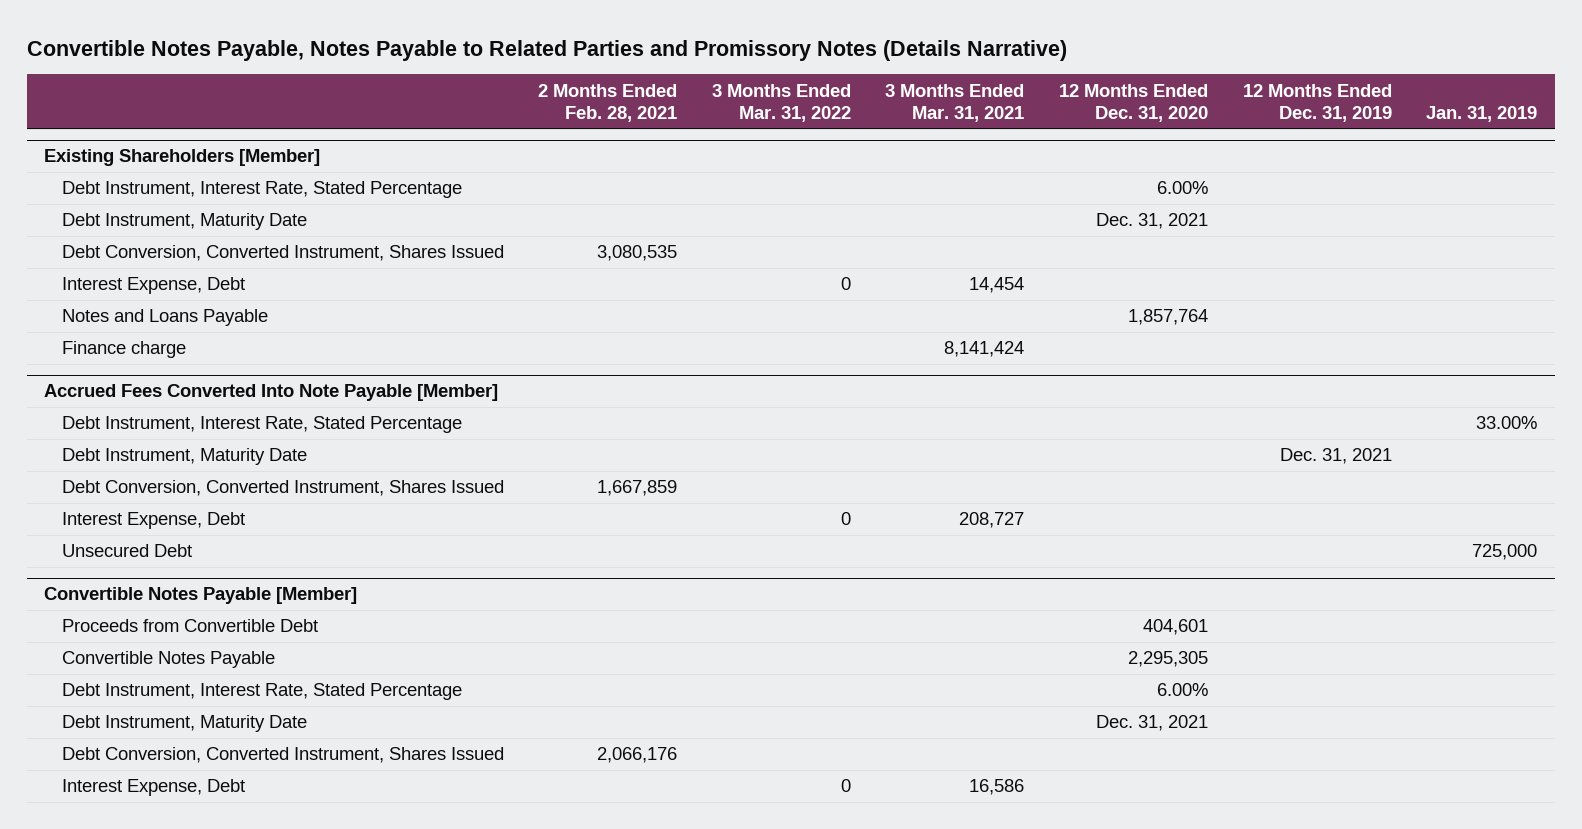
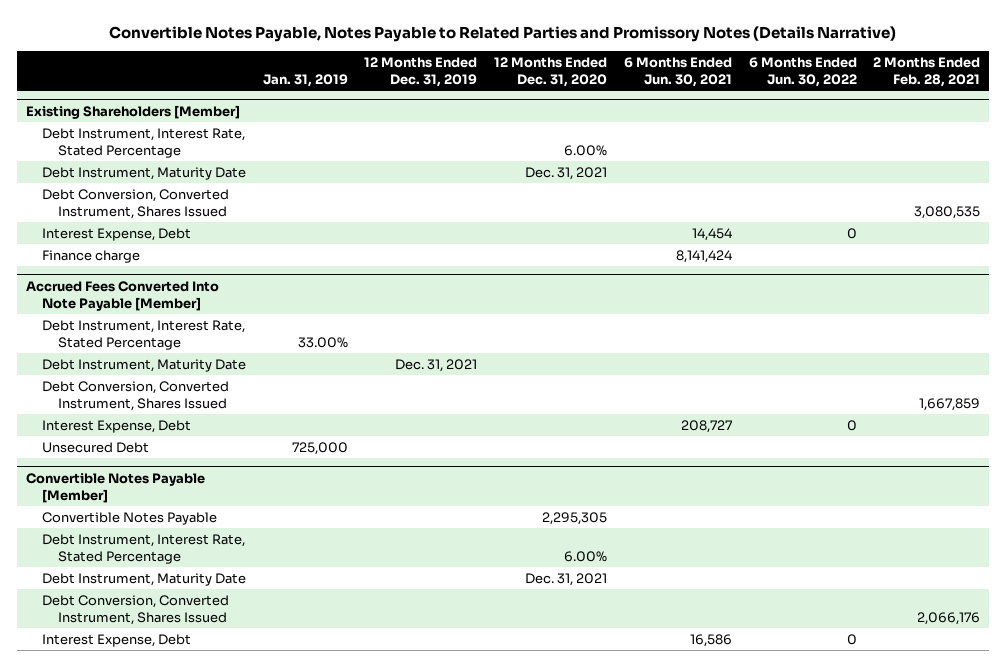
- | 2 Months Ended Feb. 28, 2021 | 3 Months Ended Mar. 31, 2022 | 3 Months Ended Mar. 31, 2021 | 12 Months Ended Dec. 31, 2020 | 12 Months Ended Dec. 31, 2019 | Jan. 31, 2019
+ | Jan. 31, 2019 | 12 Months Ended Dec. 31, 2019 | 12 Months Ended Dec. 31, 2020 | 6 Months Ended Jun. 30, 2021 | 6 Months Ended Jun. 30, 2022 | 2 Months Ended Feb. 28, 2021
@ Existing Shareholders [Member]
- Notes and Loans Payable | | | | 1,857,764 | |
@ Convertible Notes Payable [Member]
- Proceeds from Convertible Debt | | | | 404,601 | |

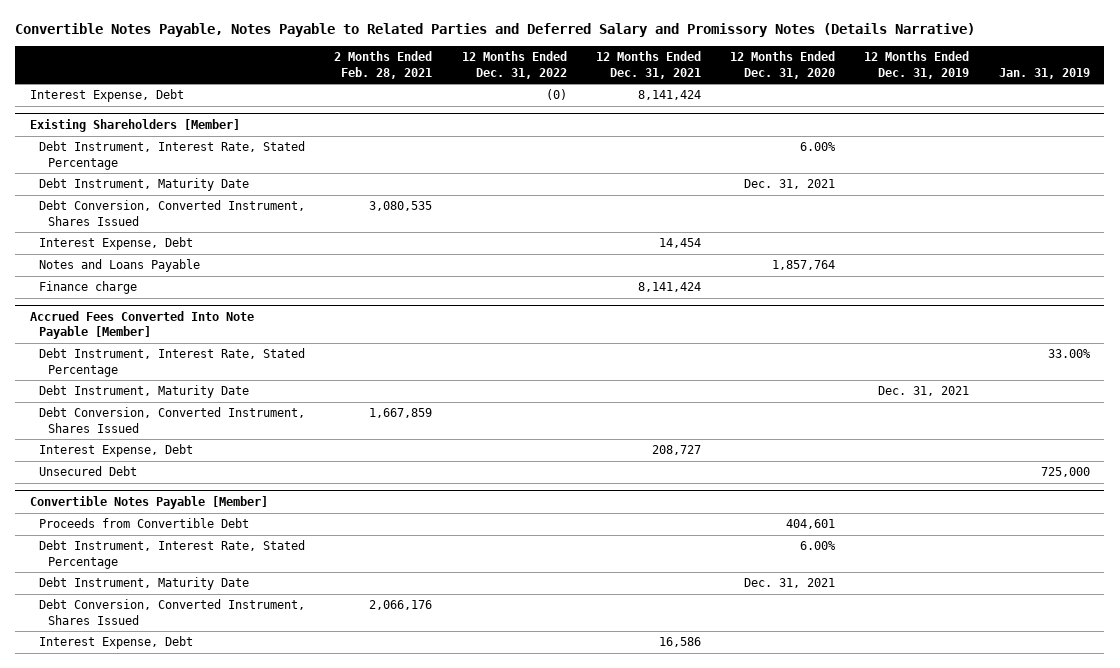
- Convertible Notes Payable, Notes Payable to Related Parties and Promissory Notes (Details Narrative)
+ Convertible Notes Payable, Notes Payable to Related Parties and Deferred Salary and Promissory Notes (Details Narrative)
- | Jan. 31, 2019 | 12 Months Ended Dec. 31, 2019 | 12 Months Ended Dec. 31, 2020 | 6 Months Ended Jun. 30, 2021 | 6 Months Ended Jun. 30, 2022 | 2 Months Ended Feb. 28, 2021
+ | 2 Months Ended Feb. 28, 2021 | 12 Months Ended Dec. 31, 2022 | 12 Months Ended Dec. 31, 2021 | 12 Months Ended Dec. 31, 2020 | 12 Months Ended Dec. 31, 2019 | Jan. 31, 2019
+ Interest Expense, Debt | | (0) | 8,141,424 | | |
@ Existing Shareholders [Member]
+ Notes and Loans Payable | | | | 1,857,764 | |
@ Convertible Notes Payable [Member]
- Convertible Notes Payable | | | 2,295,305 | | |
+ Proceeds from Convertible Debt | | | | 404,601 | |

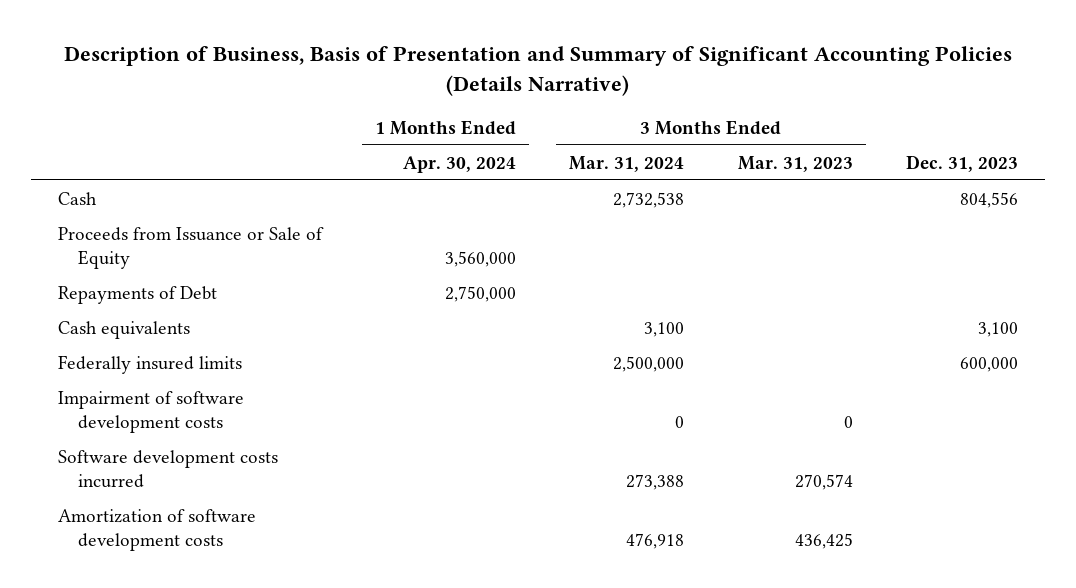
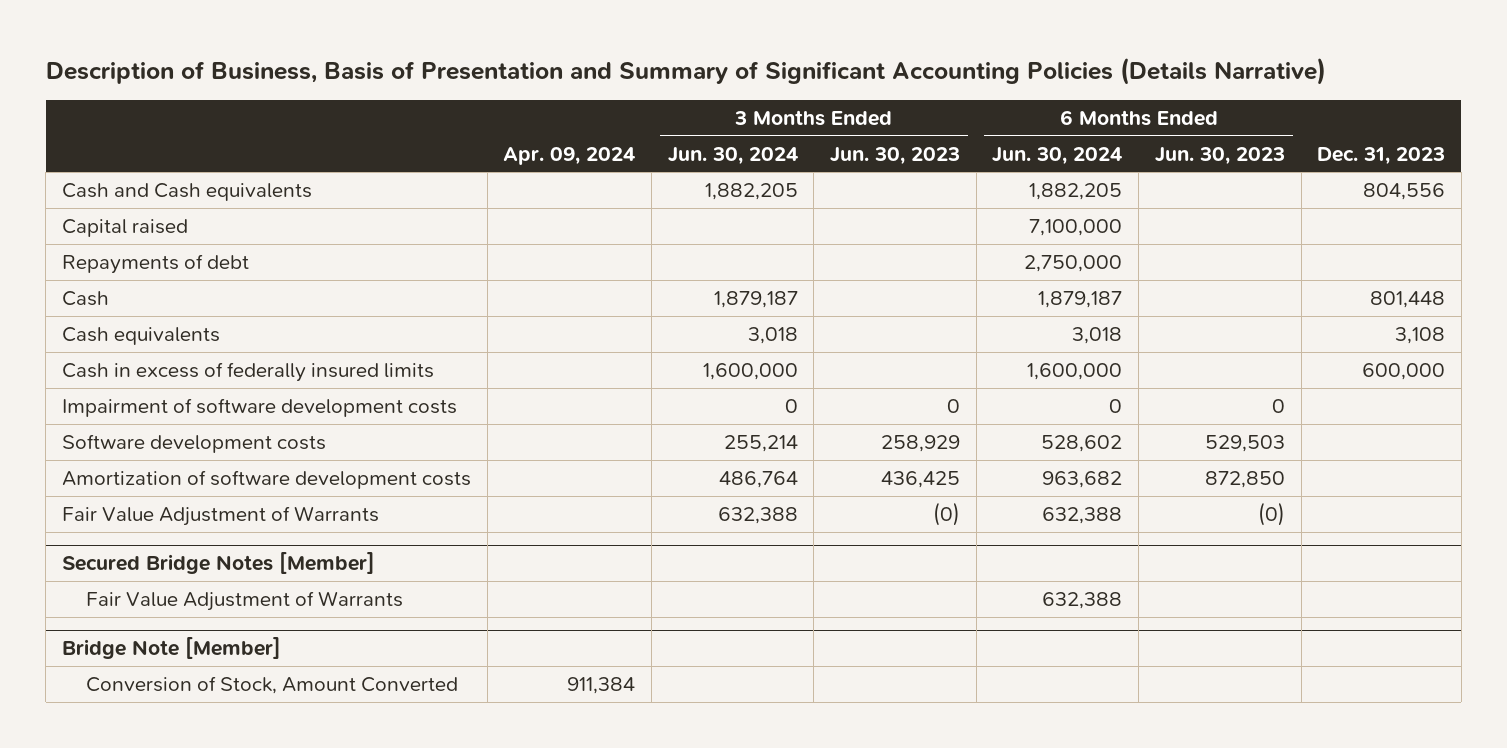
- | 1 Months Ended Apr. 30, 2024 | 3 Months Ended Mar. 31, 2024 | 3 Months Ended Mar. 31, 2023 | Dec. 31, 2023
+ | Apr. 09, 2024 | 3 Months Ended Jun. 30, 2024 | 3 Months Ended Jun. 30, 2023 | 6 Months Ended Jun. 30, 2024 | 6 Months Ended Jun. 30, 2023 | Dec. 31, 2023
- Cash | | 2,732,538 | | 804,556
- Proceeds from Issuance or Sale of Equity | 3,560,000 | | |
- Repayments of Debt | 2,750,000 | | |
- Cash equivalents | | 3,100 | | 3,100
- Federally insured limits | | 2,500,000 | | 600,000
+ Cash and Cash equivalents | | 1,882,205 | | 1,882,205 | | 804,556
+ Capital raised | | | | 7,100,000 | |
+ Repayments of debt | | | | 2,750,000 | |
+ Cash | | 1,879,187 | | 1,879,187 | | 801,448
+ Cash equivalents | | 3,018 | | 3,018 | | 3,108
+ Cash in excess of federally insured limits | | 1,600,000 | | 1,600,000 | | 600,000
- Software development costs incurred | | 273,388 | 270,574 |
+ Software development costs | | 255,214 | 258,929 | 528,602 | 529,503 |
+ Fair Value Adjustment of Warrants | | 632,388 | (0) | 632,388 | (0) |
+ Secured Bridge Notes [Member]
+ Fair Value Adjustment of Warrants | | | | 632,388 | |
+ Bridge Note [Member]
+ Conversion of Stock, Amount Converted | 911,384 | | | | |

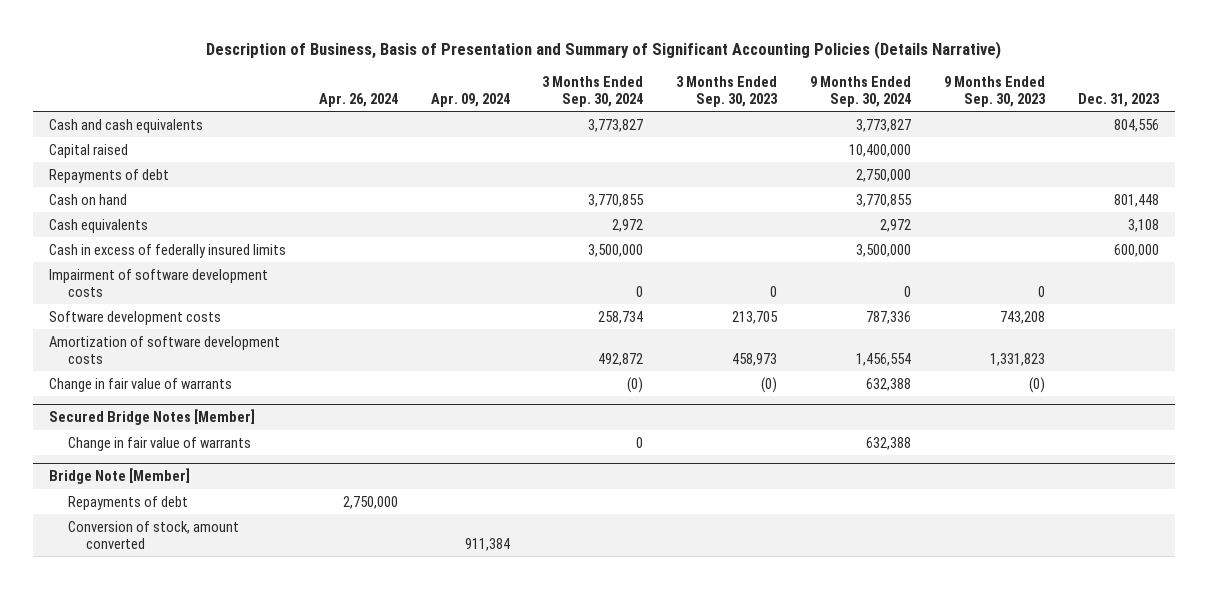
- | Apr. 09, 2024 | 3 Months Ended Jun. 30, 2024 | 3 Months Ended Jun. 30, 2023 | 6 Months Ended Jun. 30, 2024 | 6 Months Ended Jun. 30, 2023 | Dec. 31, 2023
+ | Apr. 26, 2024 | Apr. 09, 2024 | 3 Months Ended Sep. 30, 2024 | 3 Months Ended Sep. 30, 2023 | 9 Months Ended Sep. 30, 2024 | 9 Months Ended Sep. 30, 2023 | Dec. 31, 2023
- Cash and Cash equivalents | | 1,882,205 | | 1,882,205 | | 804,556
+ Cash and cash equivalents | | | 3,773,827 | | 3,773,827 | | 804,556
- Cash | | 1,879,187 | | 1,879,187 | | 801,448
+ Cash on hand | | | 3,770,855 | | 3,770,855 | | 801,448
- Fair Value Adjustment of Warrants | | 632,388 | (0) | 632,388 | (0) |
+ Change in fair value of warrants | | | (0) | (0) | 632,388 | (0) |
@ Secured Bridge Notes [Member]
- Fair Value Adjustment of Warrants | | | | 632,388 | |
+ Change in fair value of warrants | | | 0 | | 632,388 | |
@ Bridge Note [Member]
- Conversion of Stock, Amount Converted | 911,384 | | | | |
+ Repayments of debt | 2,750,000 | | | | | |
+ Conversion of stock, amount converted | | 911,384 | | | | |

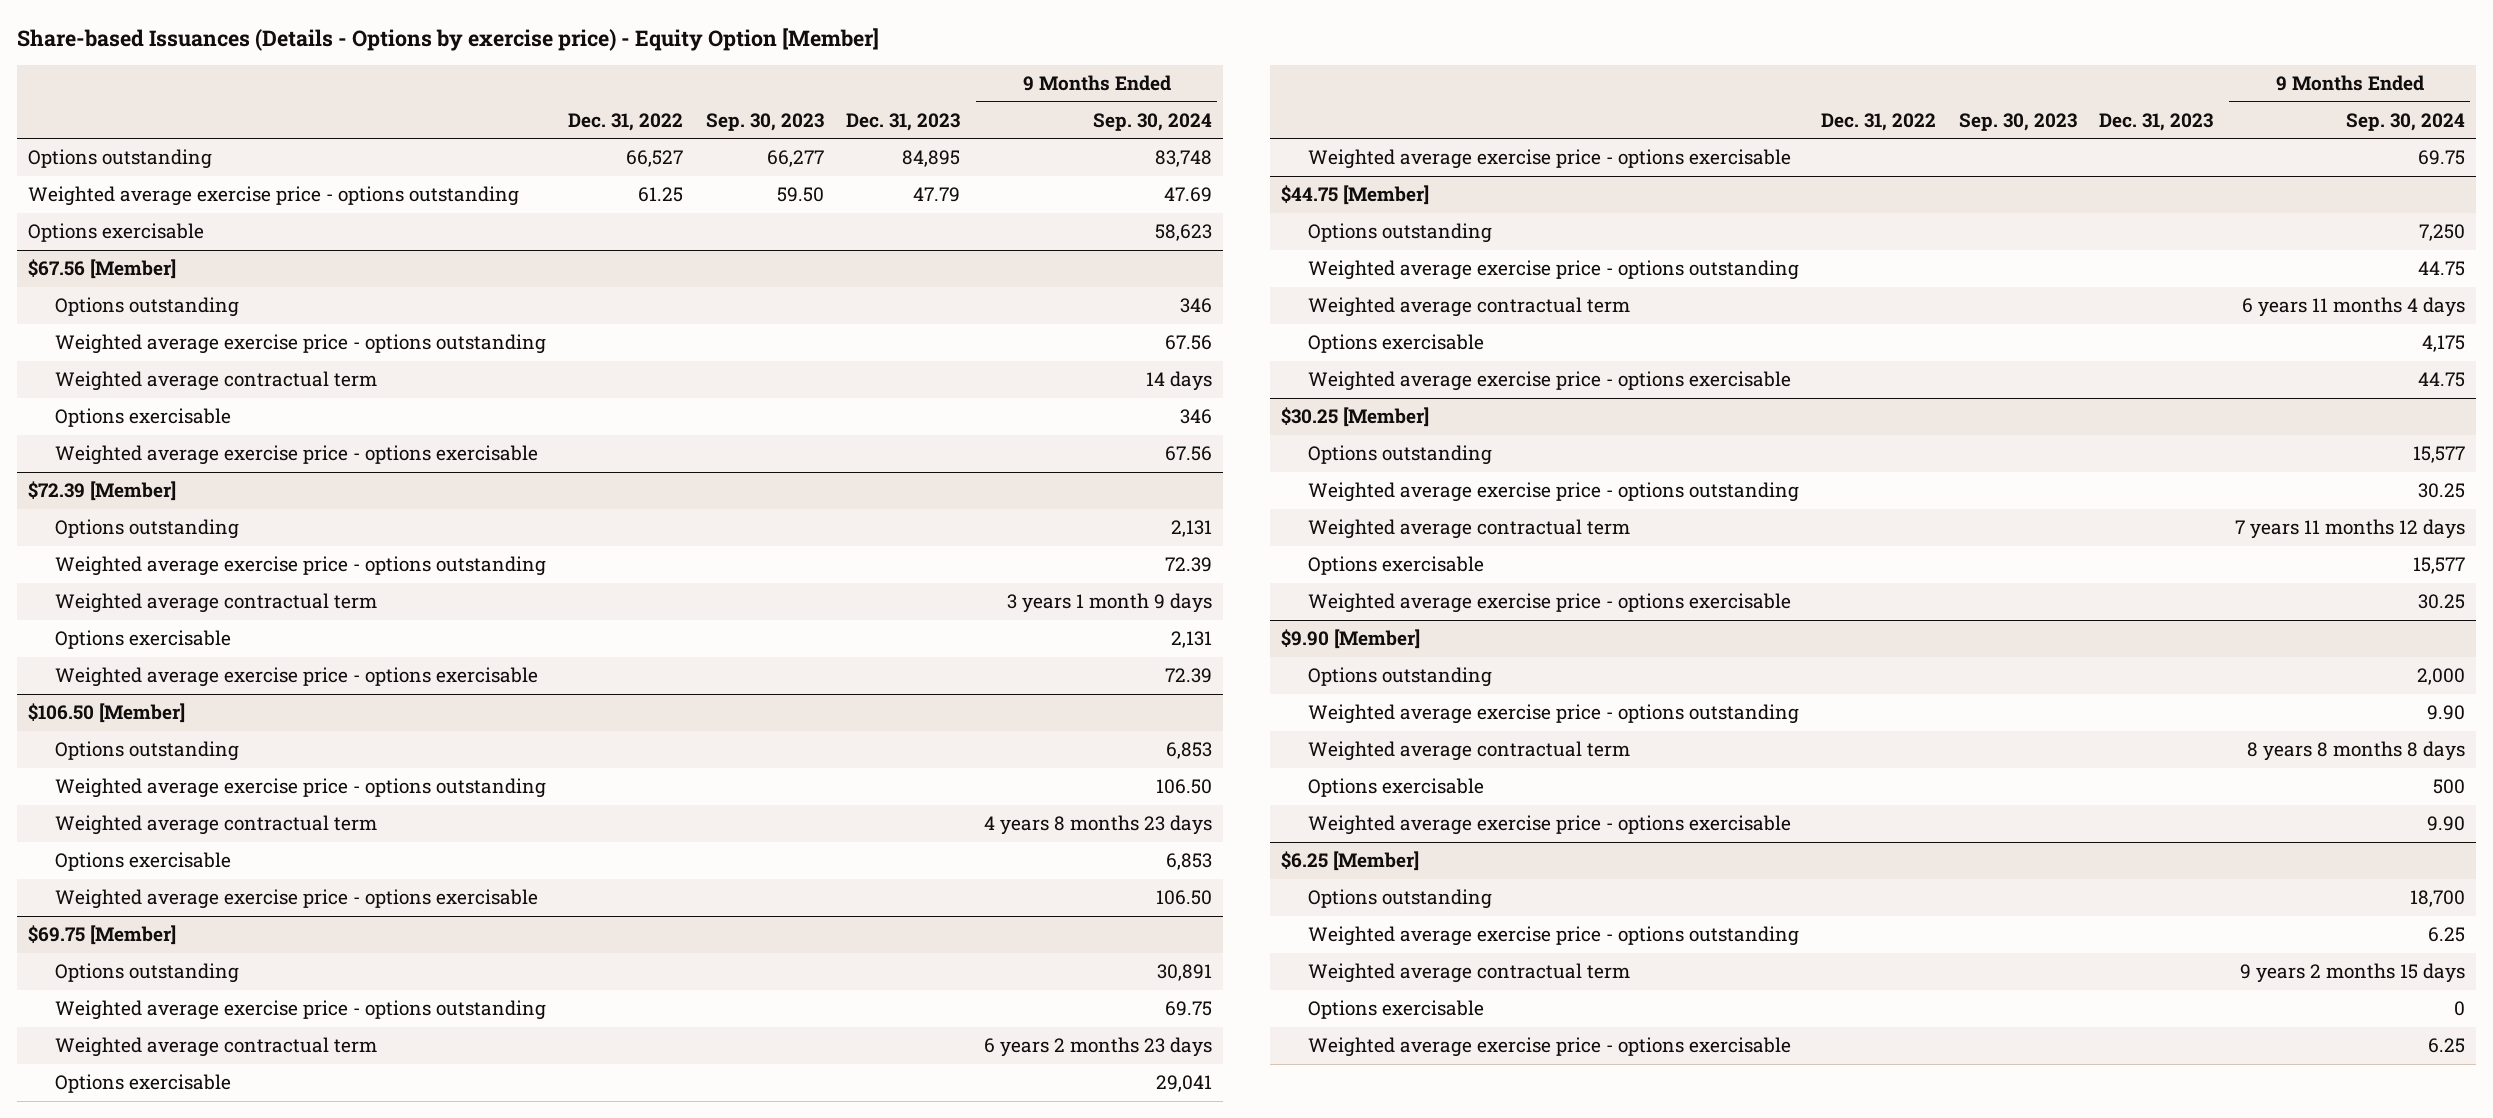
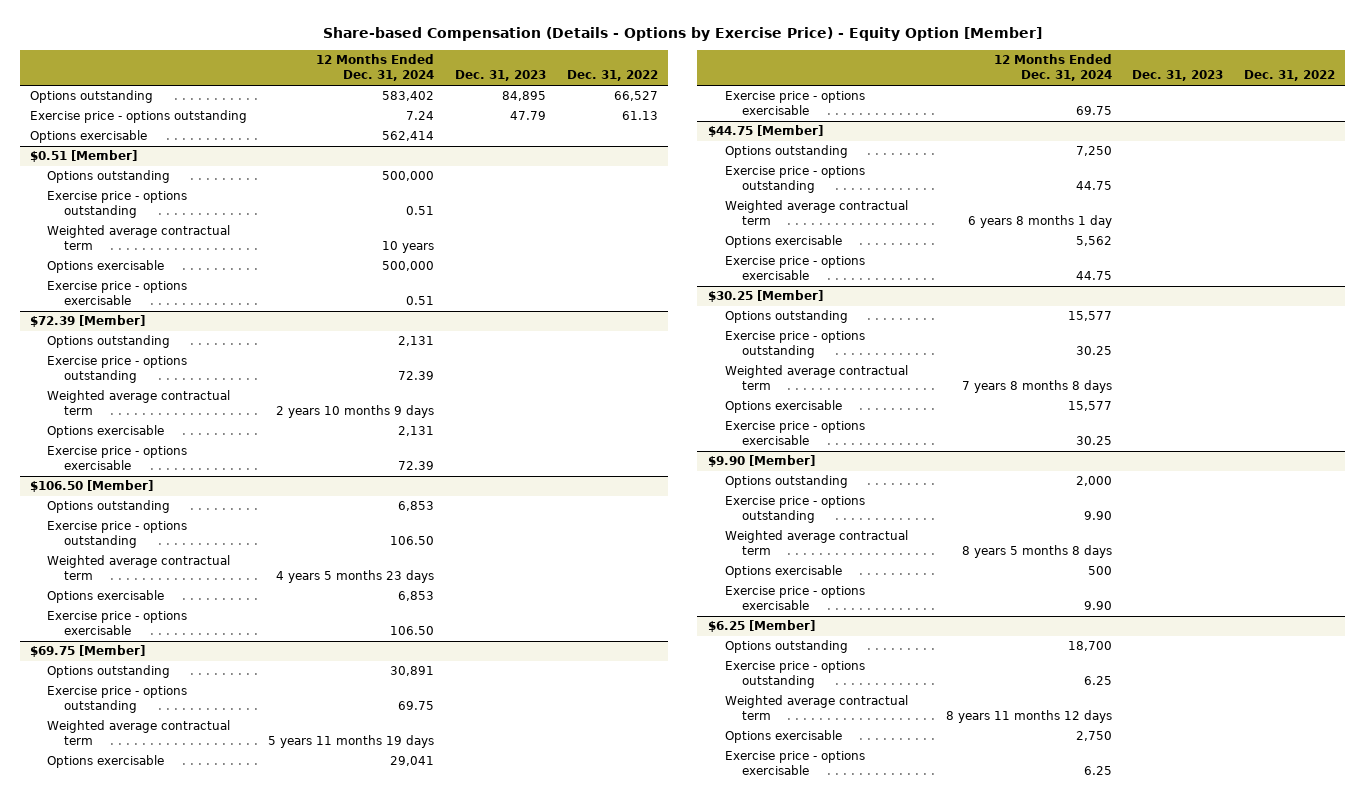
- Share-based Issuances (Details - Options by exercise price) - Equity Option [Member]
+ Share-based Compensation (Details - Options by Exercise Price) - Equity Option [Member]
- | Dec. 31, 2022 | Sep. 30, 2023 | Dec. 31, 2023 | 9 Months Ended Sep. 30, 2024
+ | 12 Months Ended Dec. 31, 2024 | Dec. 31, 2023 | Dec. 31, 2022
- Weighted average exercise price - options outstanding | 61.25 | 59.50 | 47.79 | 47.69
+ Exercise price - options outstanding | 7.24 | 47.79 | 61.13
- $67.56 [Member]
+ $0.51 [Member]
- Weighted average exercise price - options outstanding | | | | 67.56
+ Exercise price - options outstanding | 0.51 | |
- Weighted average exercise price - options exercisable | | | | 67.56
+ Exercise price - options exercisable | 0.51 | |
@ $72.39 [Member]
- Weighted average exercise price - options outstanding | | | | 72.39
+ Exercise price - options outstanding | 72.39 | |
- Weighted average exercise price - options exercisable | | | | 72.39
+ Exercise price - options exercisable | 72.39 | |
@ $106.50 [Member]
- Weighted average exercise price - options outstanding | | | | 106.50
+ Exercise price - options outstanding | 106.50 | |
- Weighted average exercise price - options exercisable | | | | 106.50
+ Exercise price - options exercisable | 106.50 | |
@ $69.75 [Member]
- Weighted average exercise price - options outstanding | | | | 69.75
+ Exercise price - options outstanding | 69.75 | |
- Weighted average exercise price - options exercisable | | | | 69.75
+ Exercise price - options exercisable | 69.75 | |
@ $44.75 [Member]
- Weighted average exercise price - options outstanding | | | | 44.75
+ Exercise price - options outstanding | 44.75 | |
- Weighted average exercise price - options exercisable | | | | 44.75
+ Exercise price - options exercisable | 44.75 | |
@ $30.25 [Member]
- Weighted average exercise price - options outstanding | | | | 30.25
+ Exercise price - options outstanding | 30.25 | |
- Weighted average exercise price - options exercisable | | | | 30.25
+ Exercise price - options exercisable | 30.25 | |
@ $9.90 [Member]
- Weighted average exercise price - options outstanding | | | | 9.90
+ Exercise price - options outstanding | 9.90 | |
- Weighted average exercise price - options exercisable | | | | 9.90
+ Exercise price - options exercisable | 9.90 | |
@ $6.25 [Member]
- Weighted average exercise price - options outstanding | | | | 6.25
+ Exercise price - options outstanding | 6.25 | |
- Weighted average exercise price - options exercisable | | | | 6.25
+ Exercise price - options exercisable | 6.25 | |

